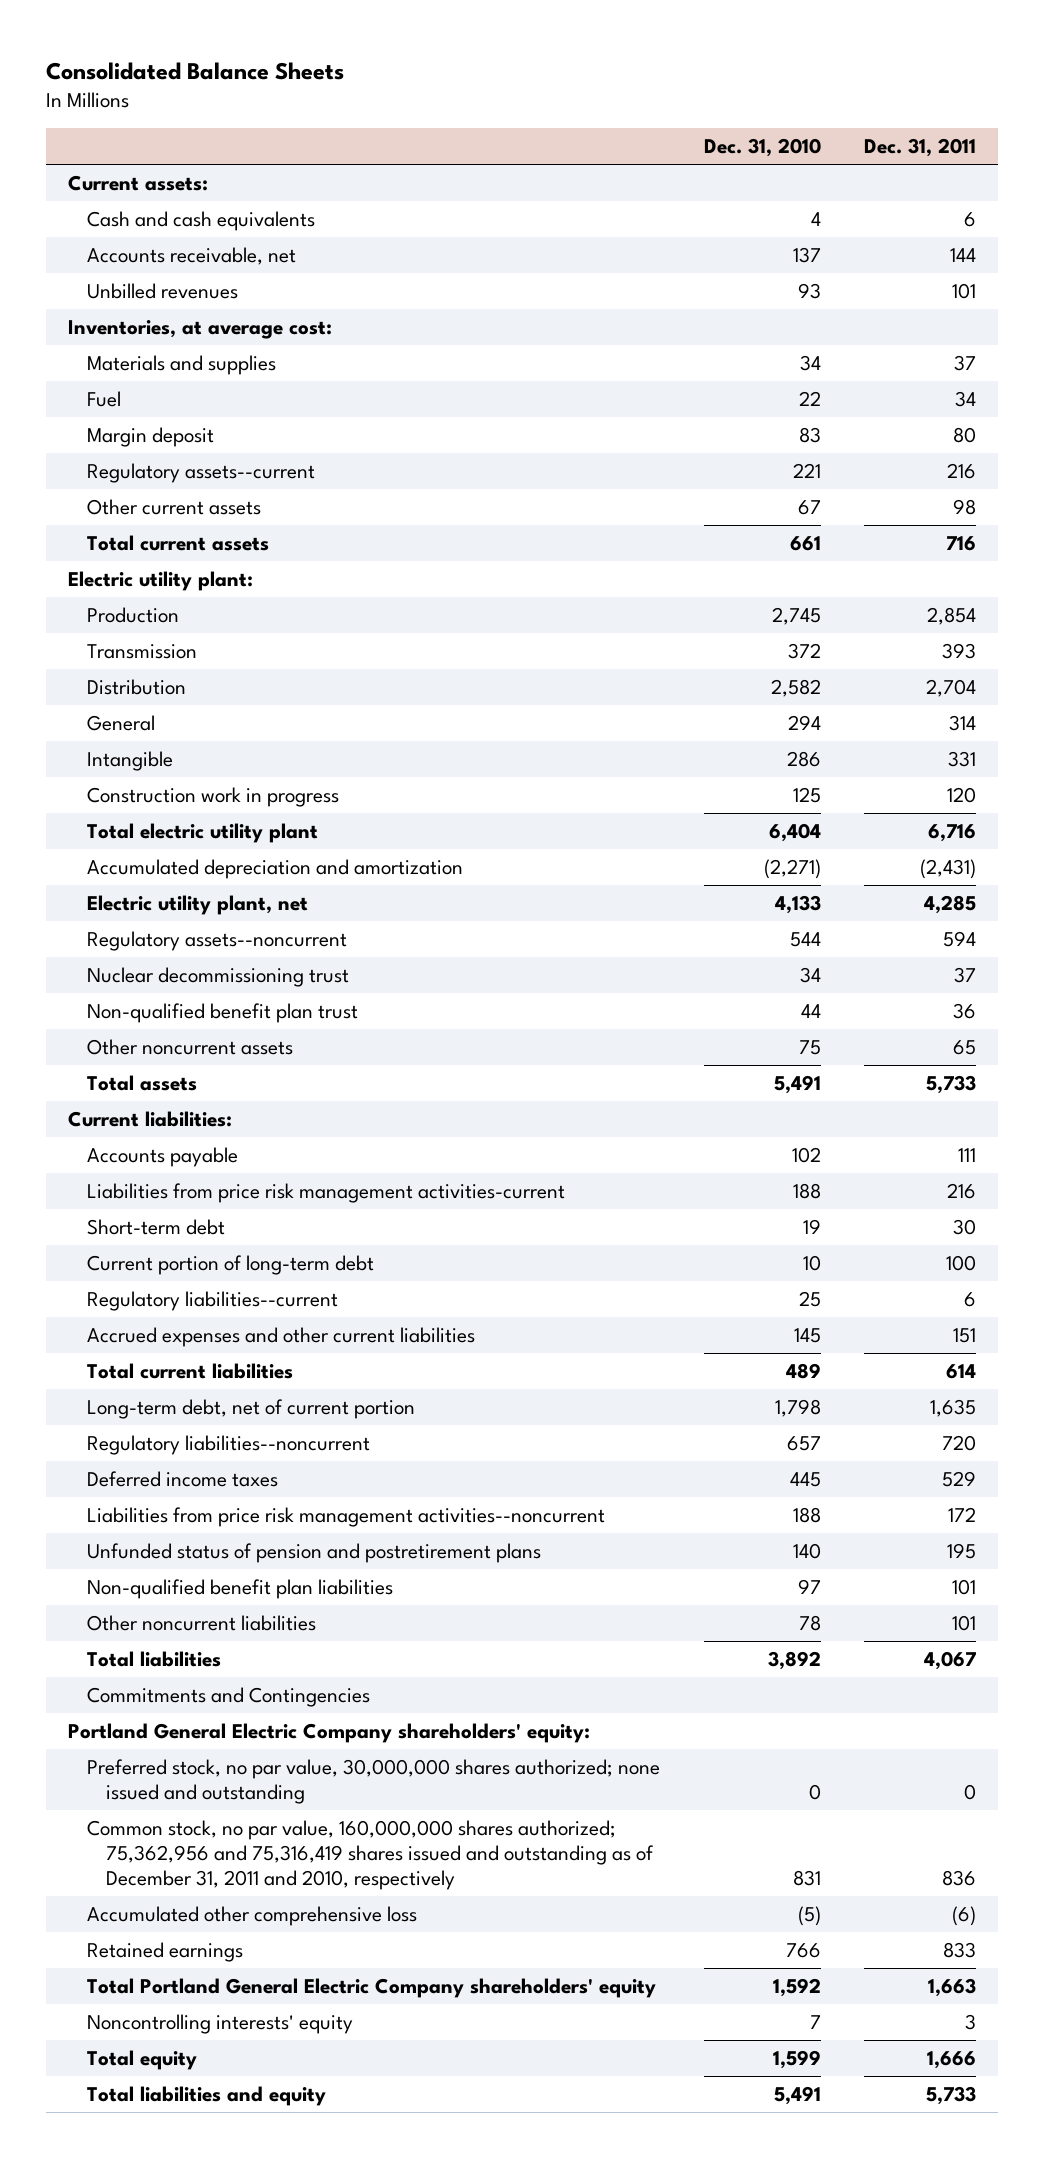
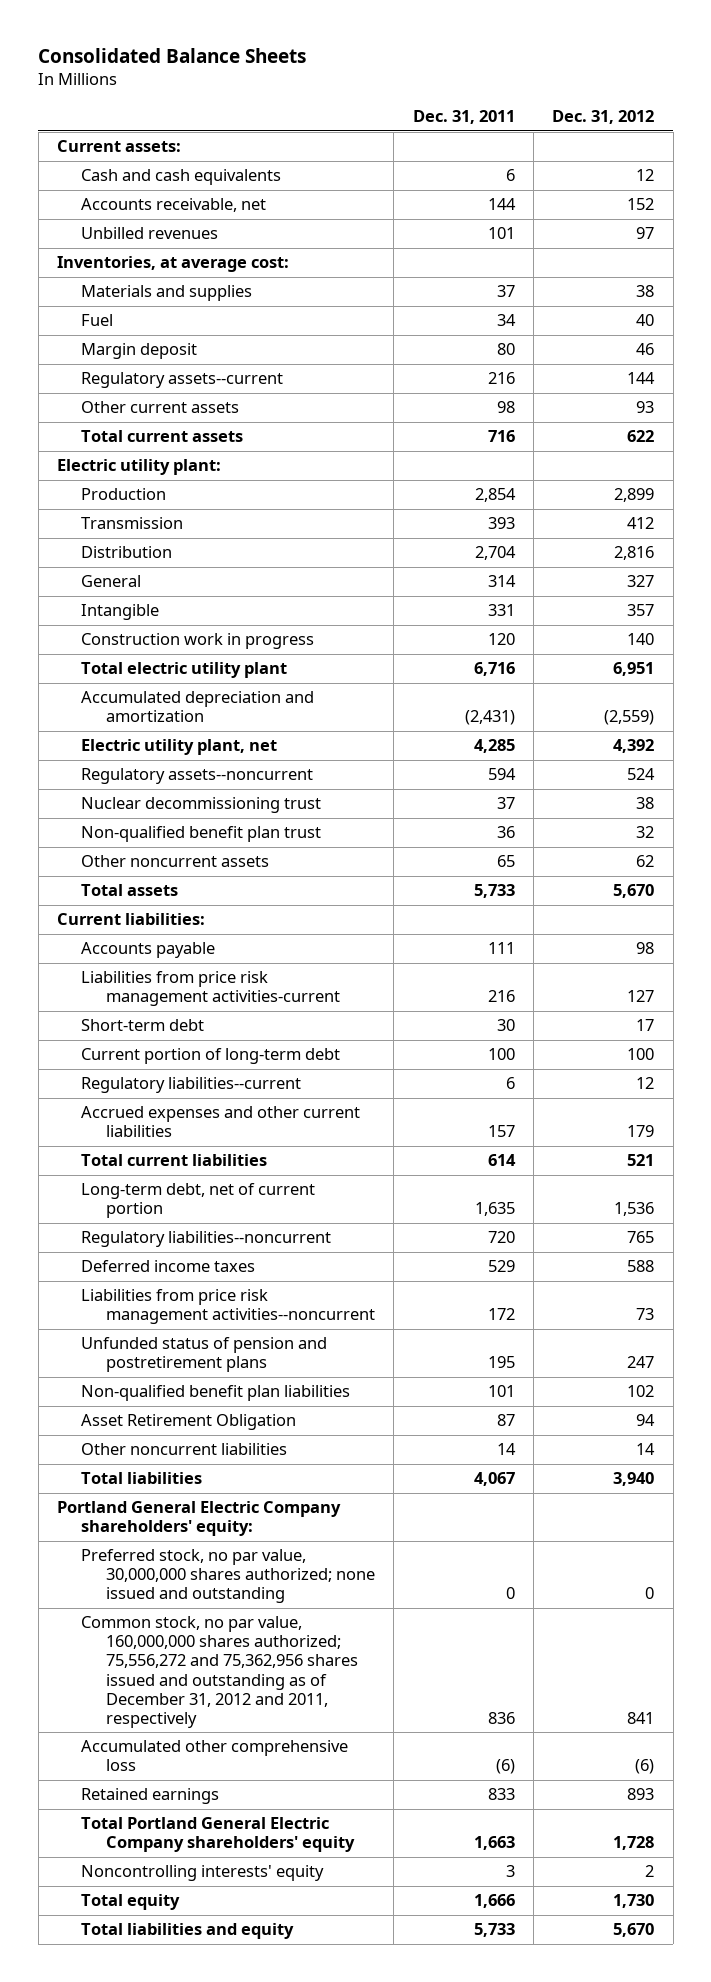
- | Dec. 31, 2010 | Dec. 31, 2011
+ | Dec. 31, 2011 | Dec. 31, 2012
- Accrued expenses and other current liabilities | 145 | 151
+ Accrued expenses and other current liabilities | 157 | 179
- Other noncurrent liabilities | 78 | 101
+ Asset Retirement Obligation | 87 | 94
+ Other noncurrent liabilities | 14 | 14
- Commitments and Contingencies
- Common stock, no par value, 160,000,000 shares authorized; 75,362,956 and 75,316,419 shares issued and outstanding as of December 31, 2011 and 2010, respectively | 831 | 836
+ Common stock, no par value, 160,000,000 shares authorized; 75,556,272 and 75,362,956 shares issued and outstanding as of December 31, 2012 and 2011, respectively | 836 | 841

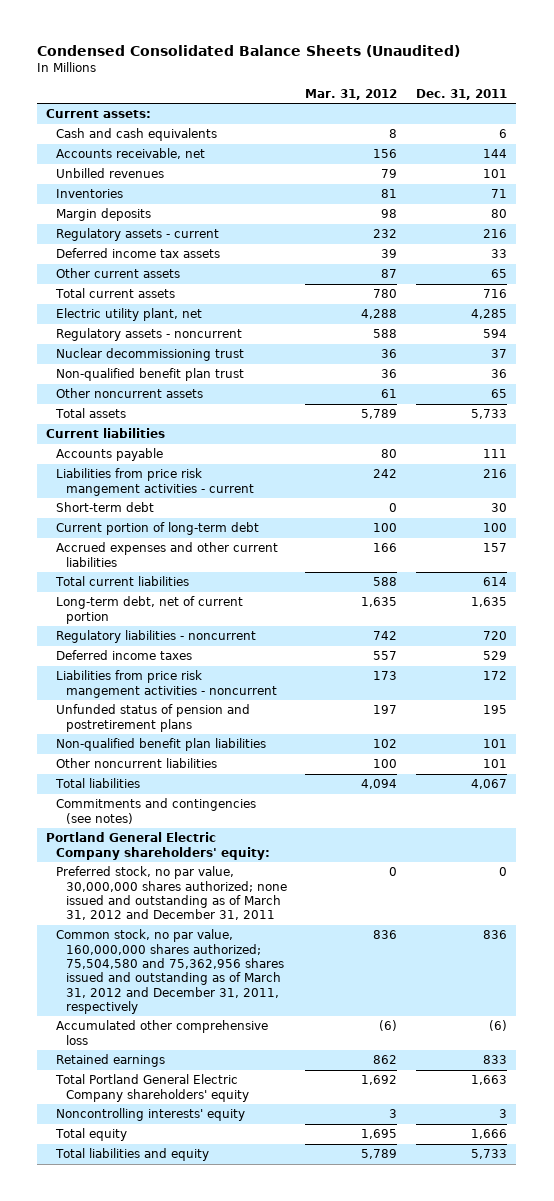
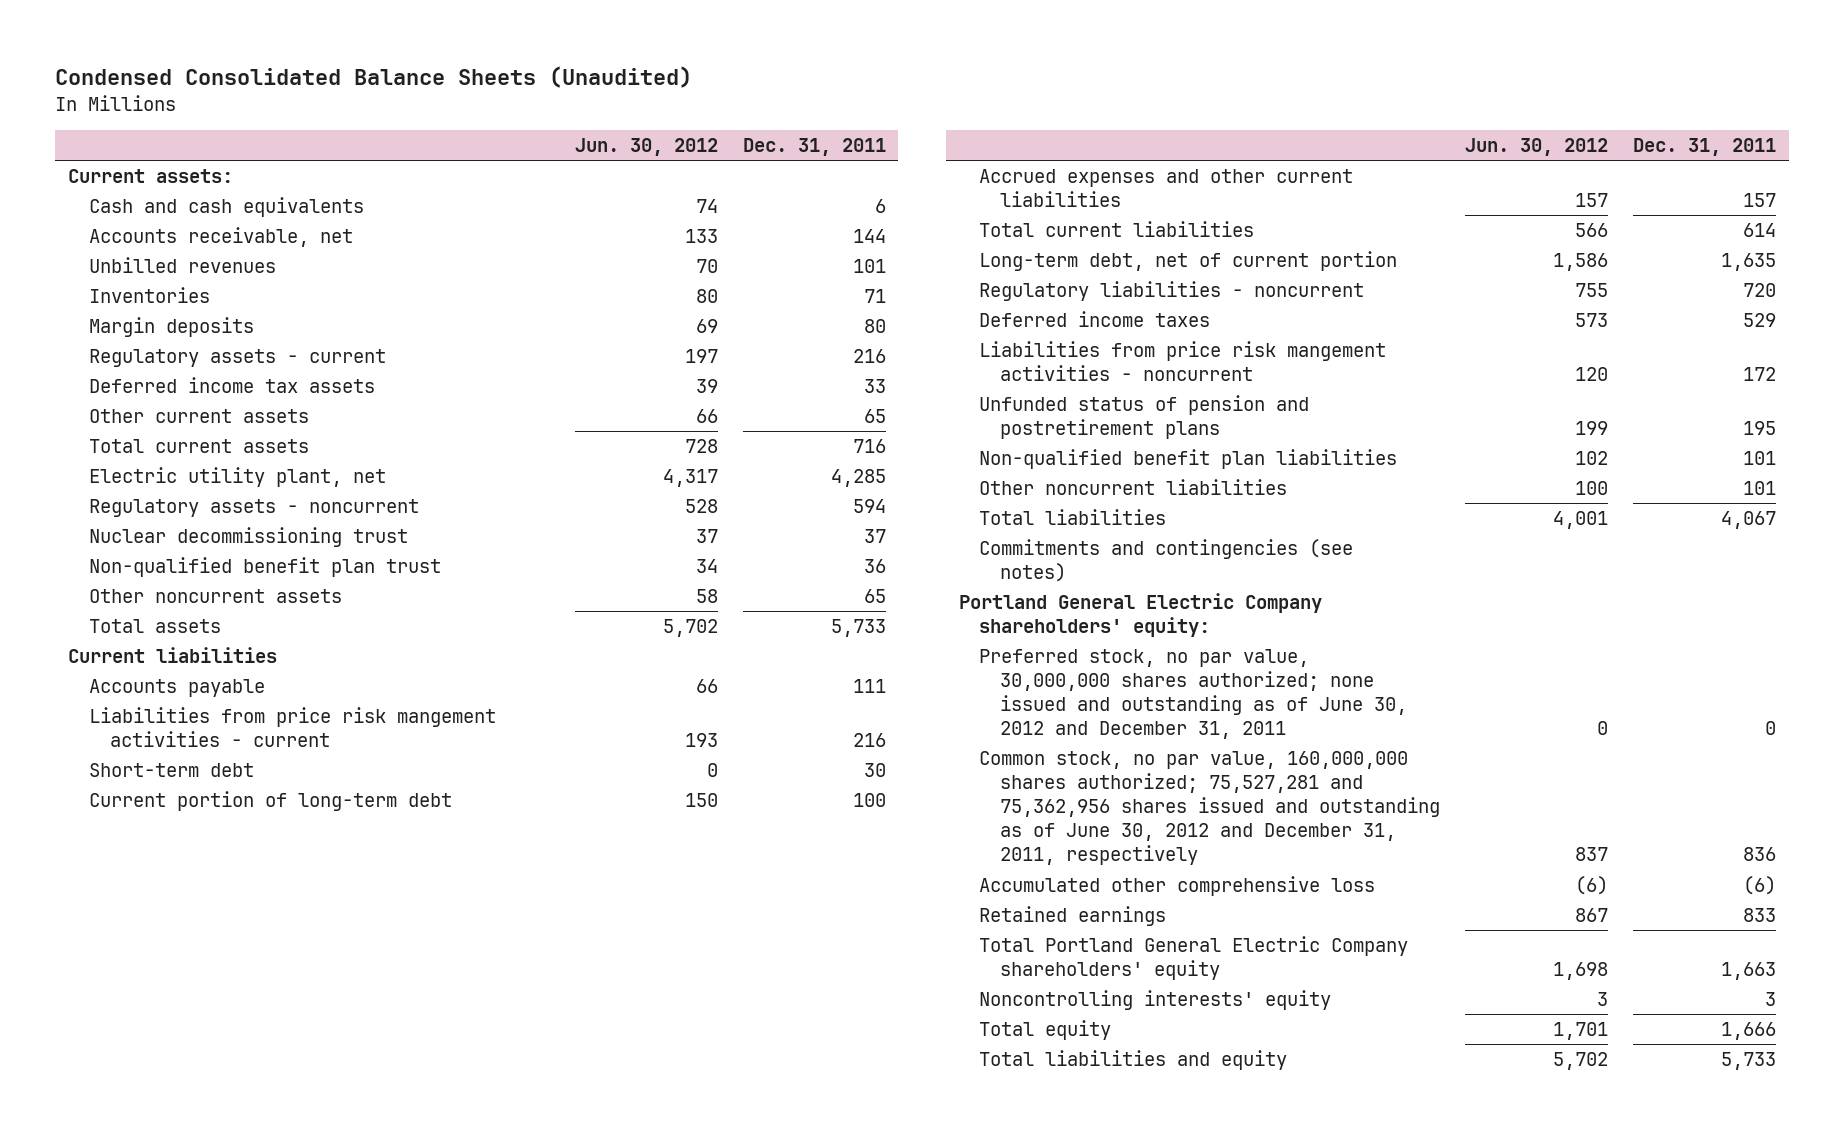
- | Mar. 31, 2012 | Dec. 31, 2011
+ | Jun. 30, 2012 | Dec. 31, 2011
- Preferred stock, no par value, 30,000,000 shares authorized; none issued and outstanding as of March 31, 2012 and December 31, 2011 | 0 | 0
- Common stock, no par value, 160,000,000 shares authorized; 75,504,580 and 75,362,956 shares issued and outstanding as of March 31, 2012 and December 31, 2011, respectively | 836 | 836
+ Preferred stock, no par value, 30,000,000 shares authorized; none issued and outstanding as of June 30, 2012 and December 31, 2011 | 0 | 0
+ Common stock, no par value, 160,000,000 shares authorized; 75,527,281 and 75,362,956 shares issued and outstanding as of June 30, 2012 and December 31, 2011, respectively | 837 | 836

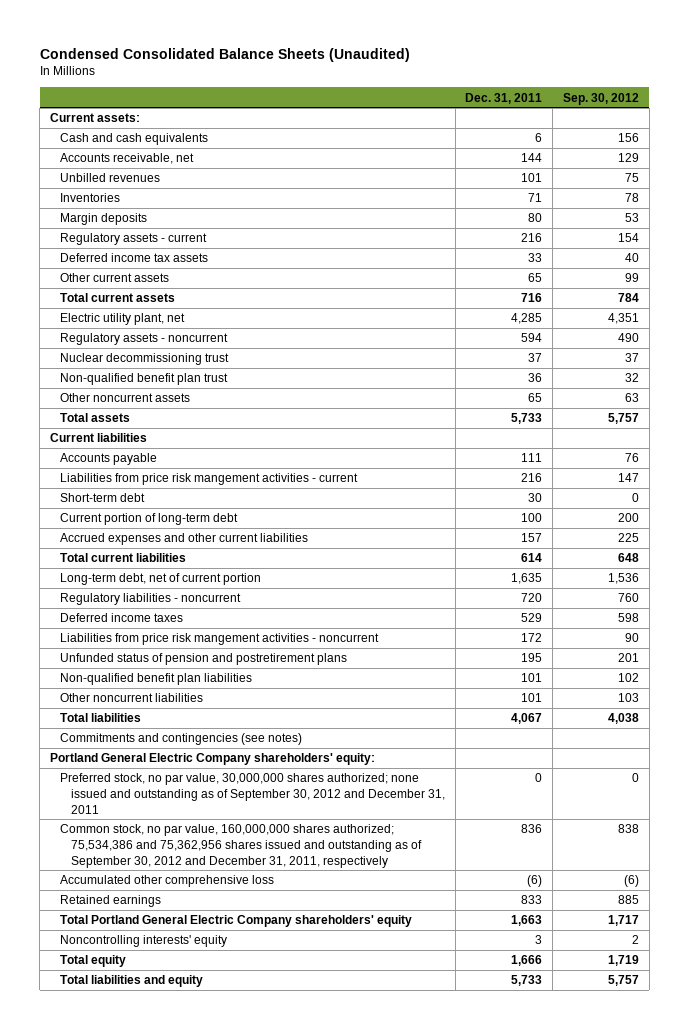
- | Jun. 30, 2012 | Dec. 31, 2011
+ | Dec. 31, 2011 | Sep. 30, 2012
- Preferred stock, no par value, 30,000,000 shares authorized; none issued and outstanding as of June 30, 2012 and December 31, 2011 | 0 | 0
- Common stock, no par value, 160,000,000 shares authorized; 75,527,281 and 75,362,956 shares issued and outstanding as of June 30, 2012 and December 31, 2011, respectively | 837 | 836
+ Preferred stock, no par value, 30,000,000 shares authorized; none issued and outstanding as of September 30, 2012 and December 31, 2011 | 0 | 0
+ Common stock, no par value, 160,000,000 shares authorized; 75,534,386 and 75,362,956 shares issued and outstanding as of September 30, 2012 and December 31, 2011, respectively | 836 | 838

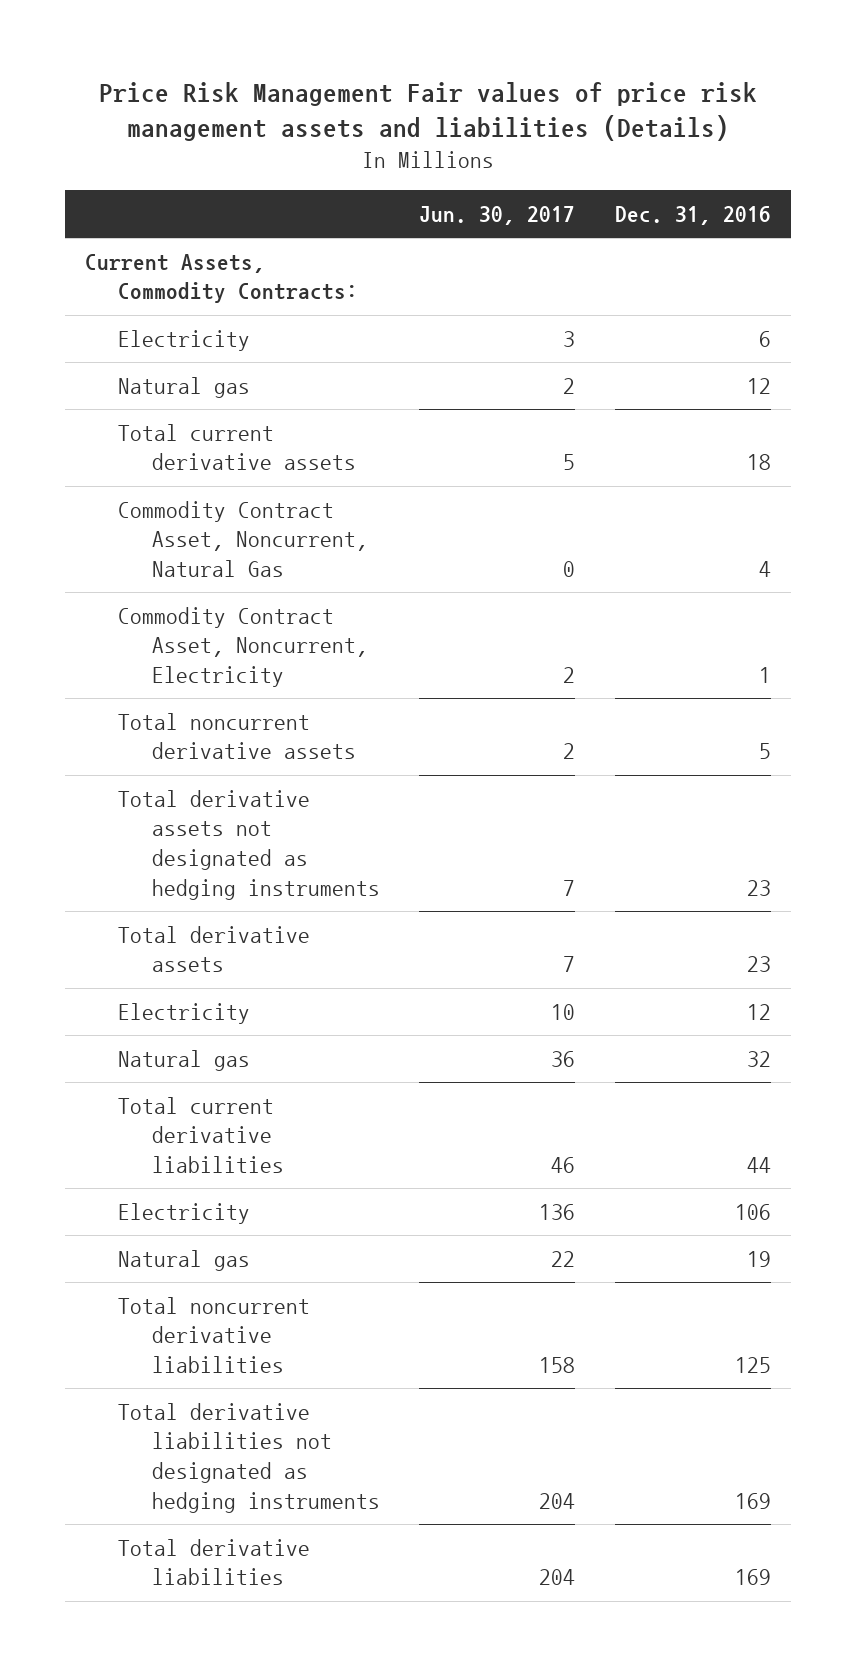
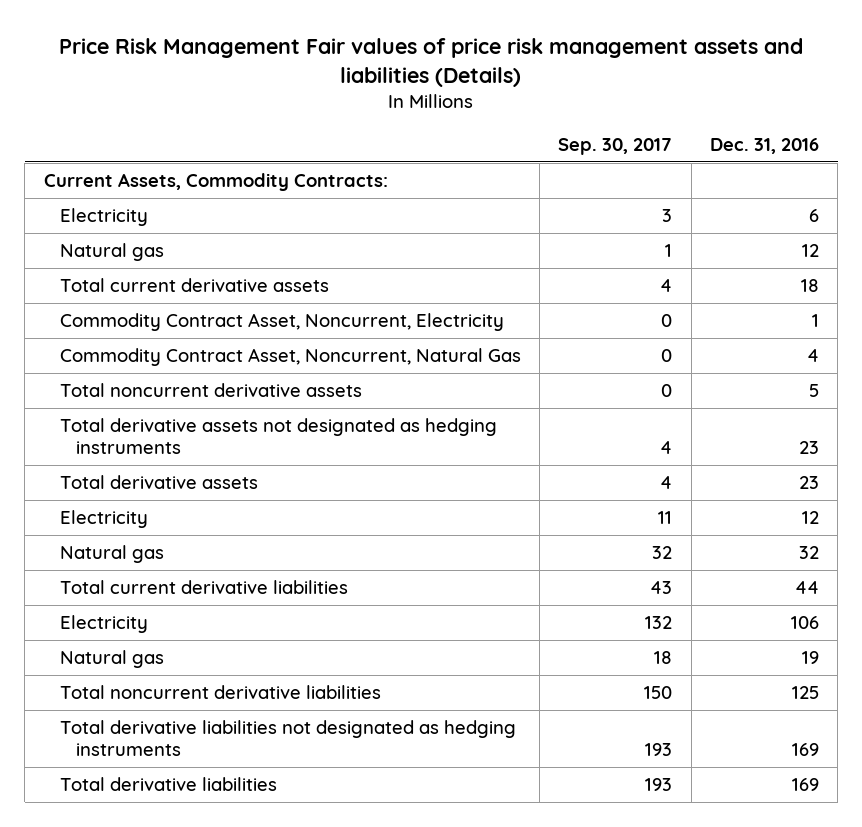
- | Jun. 30, 2017 | Dec. 31, 2016
+ | Sep. 30, 2017 | Dec. 31, 2016
moved down: Commodity Contract Asset, Noncurrent, Natural Gas | 0 | 4

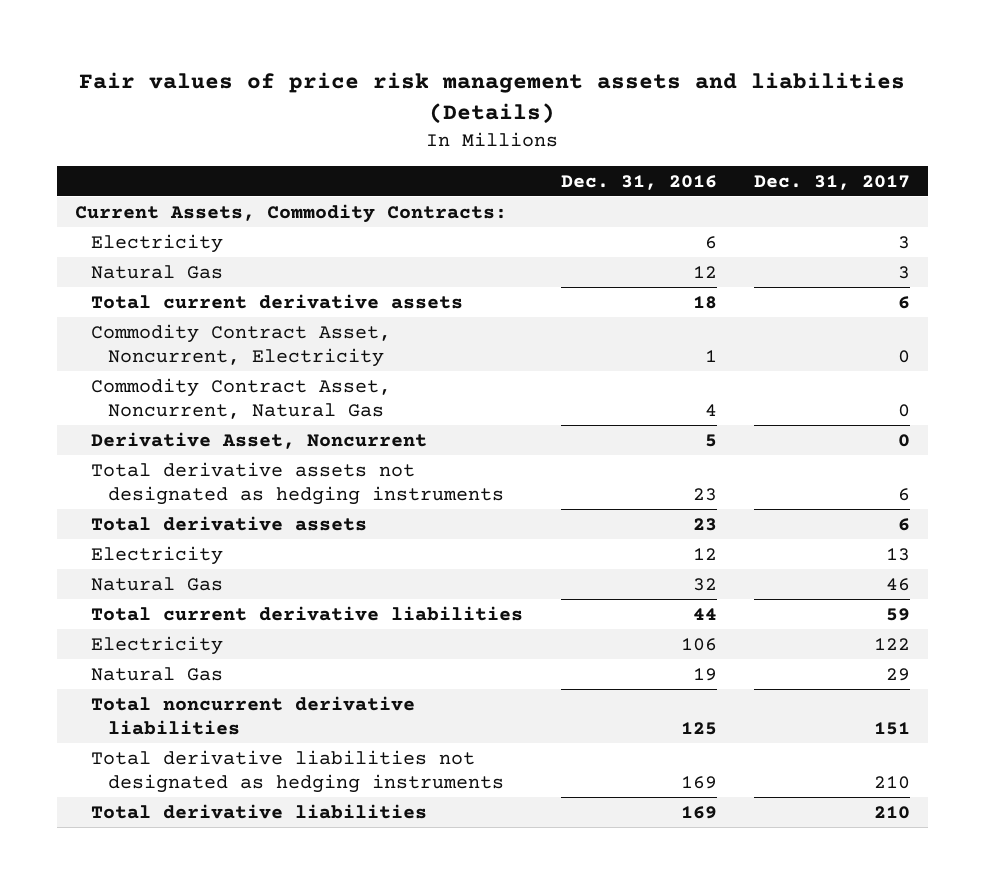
- Price Risk Management Fair values of price risk management assets and liabilities (Details)
+ Fair values of price risk management assets and liabilities (Details)
- | Sep. 30, 2017 | Dec. 31, 2016
+ | Dec. 31, 2016 | Dec. 31, 2017
- Natural gas | 1 | 12
+ Natural Gas | 12 | 3
- Total noncurrent derivative assets | 0 | 5
+ Derivative Asset, Noncurrent | 5 | 0
- Natural gas | 32 | 32
+ Natural Gas | 32 | 46
- Natural gas | 18 | 19
+ Natural Gas | 19 | 29

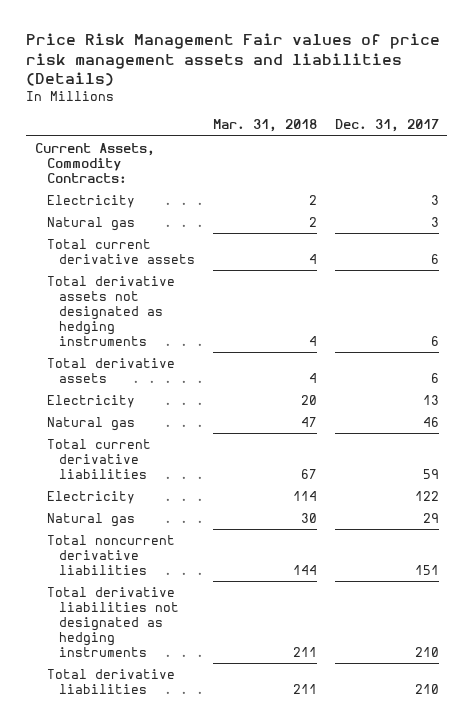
- Fair values of price risk management assets and liabilities (Details)
+ Price Risk Management Fair values of price risk management assets and liabilities (Details)
- | Dec. 31, 2016 | Dec. 31, 2017
+ | Mar. 31, 2018 | Dec. 31, 2017
- Natural Gas | 12 | 3
+ Natural gas | 2 | 3
- Commodity Contract Asset, Noncurrent, Electricity | 1 | 0
- Commodity Contract Asset, Noncurrent, Natural Gas | 4 | 0
- Derivative Asset, Noncurrent | 5 | 0
- Natural Gas | 32 | 46
+ Natural gas | 47 | 46
- Natural Gas | 19 | 29
+ Natural gas | 30 | 29

